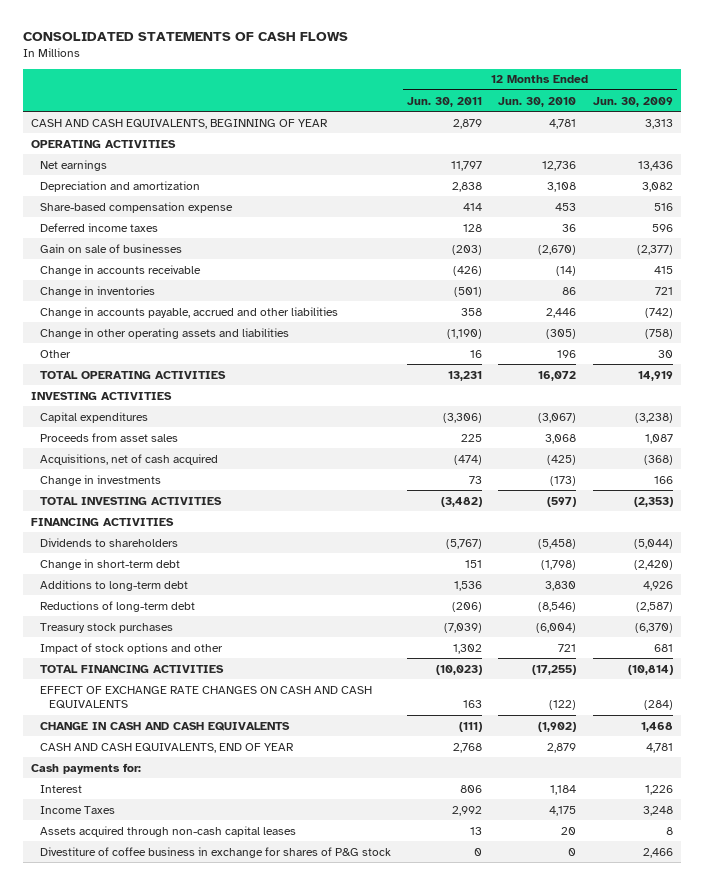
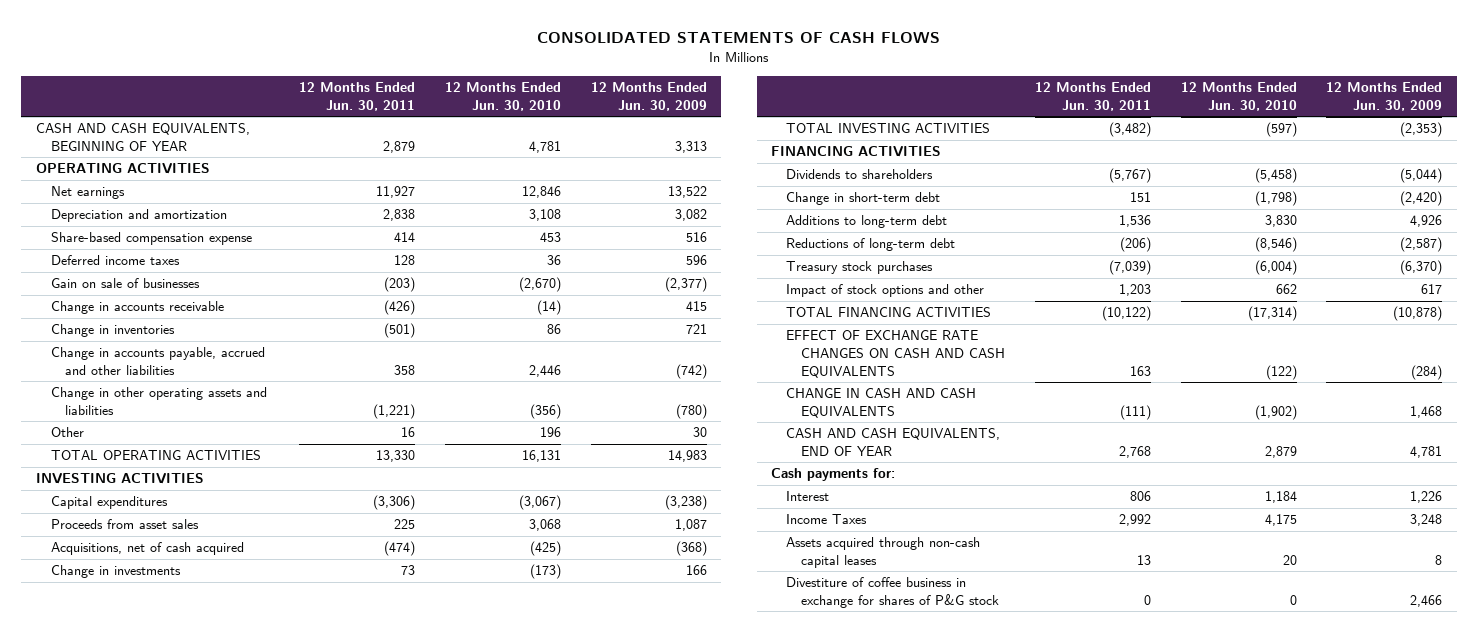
- Net earnings | 11,797 | 12,736 | 13,436
+ Net earnings | 11,927 | 12,846 | 13,522
- Change in other operating assets and liabilities | (1,190) | (305) | (758)
+ Change in other operating assets and liabilities | (1,221) | (356) | (780)
- TOTAL OPERATING ACTIVITIES | 13,231 | 16,072 | 14,919
+ TOTAL OPERATING ACTIVITIES | 13,330 | 16,131 | 14,983
- Impact of stock options and other | 1,302 | 721 | 681
- TOTAL FINANCING ACTIVITIES | (10,023) | (17,255) | (10,814)
+ Impact of stock options and other | 1,203 | 662 | 617
+ TOTAL FINANCING ACTIVITIES | (10,122) | (17,314) | (10,878)

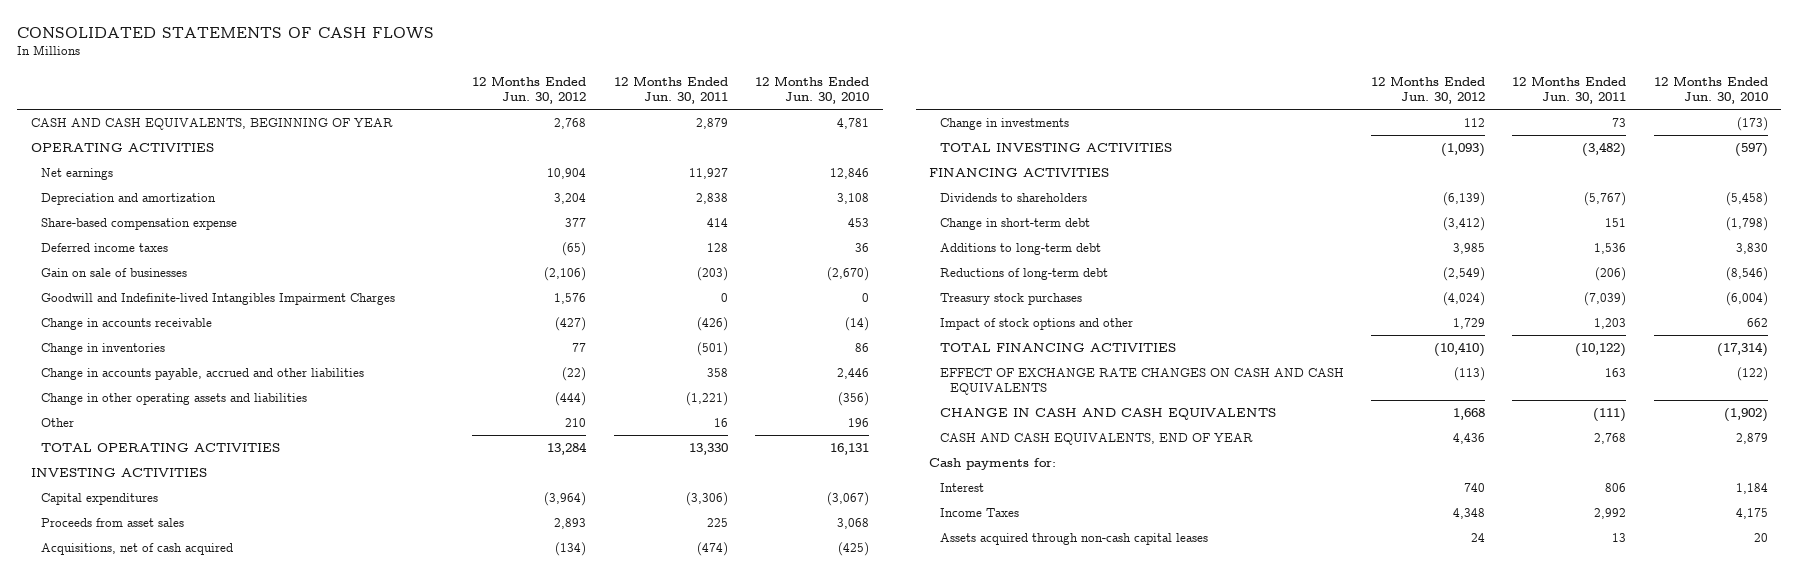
- | 12 Months Ended Jun. 30, 2011 | 12 Months Ended Jun. 30, 2010 | 12 Months Ended Jun. 30, 2009
+ | 12 Months Ended Jun. 30, 2012 | 12 Months Ended Jun. 30, 2011 | 12 Months Ended Jun. 30, 2010
+ Goodwill and Indefinite-lived Intangibles Impairment Charges | 1,576 | 0 | 0
- Divestiture of coffee business in exchange for shares of P&G stock | 0 | 0 | 2,466

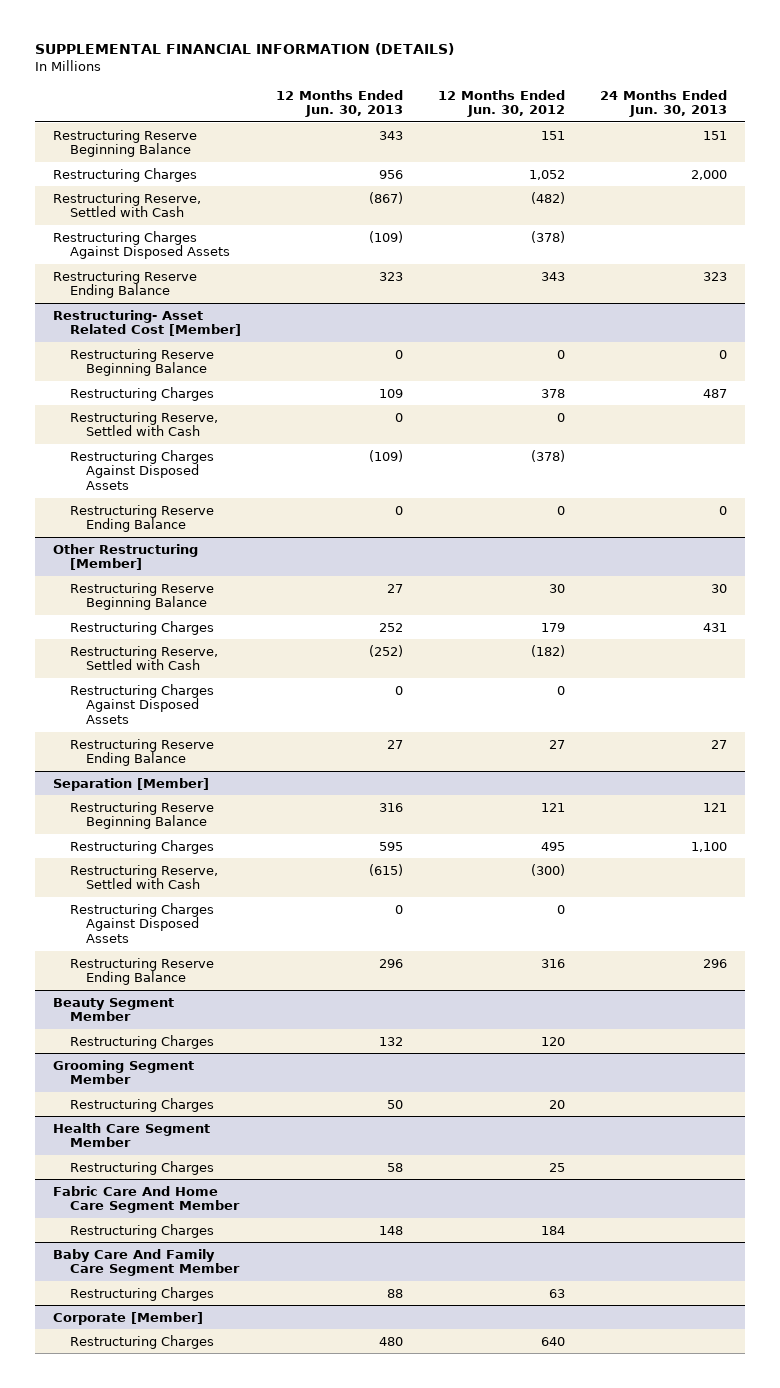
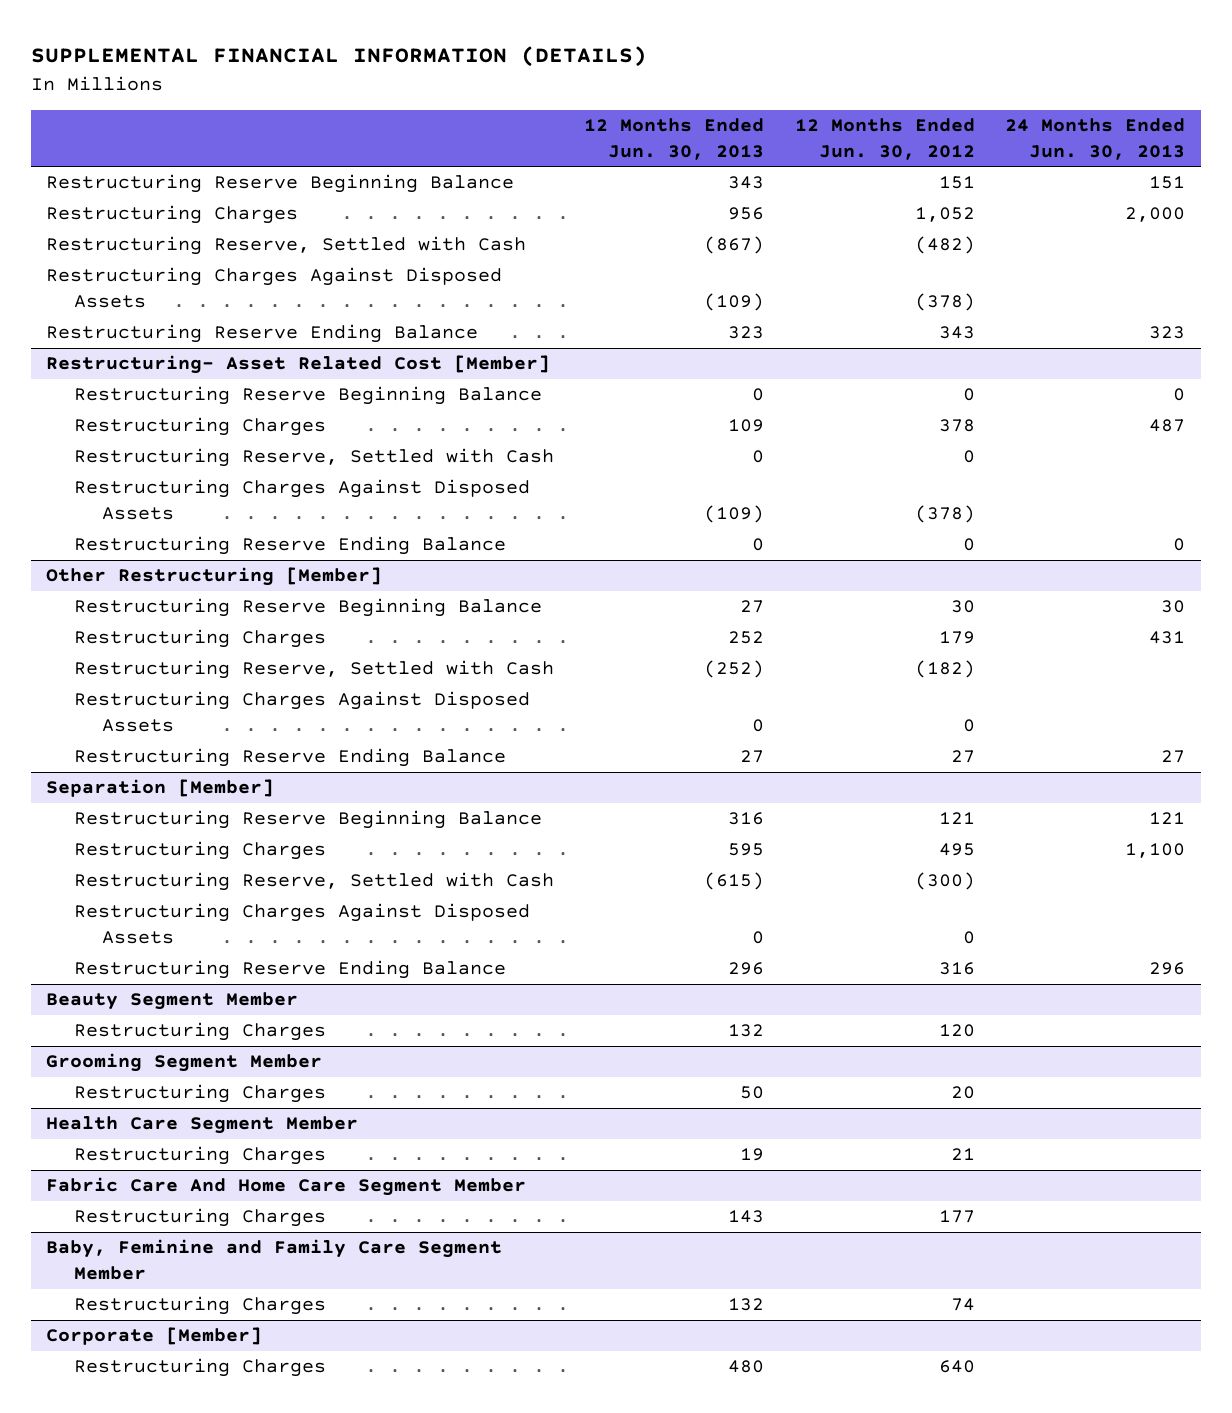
@ Health Care Segment Member
- Restructuring Charges | 58 | 25 |
+ Restructuring Charges | 19 | 21 |
@ Fabric Care And Home Care Segment Member
- Restructuring Charges | 148 | 184 |
- Baby Care And Family Care Segment Member
- Restructuring Charges | 88 | 63 |
@ Fabric Care And Home Care Segment Member
+ Restructuring Charges | 143 | 177 |
+ Baby, Feminine and Family Care Segment Member
+ Restructuring Charges | 132 | 74 |

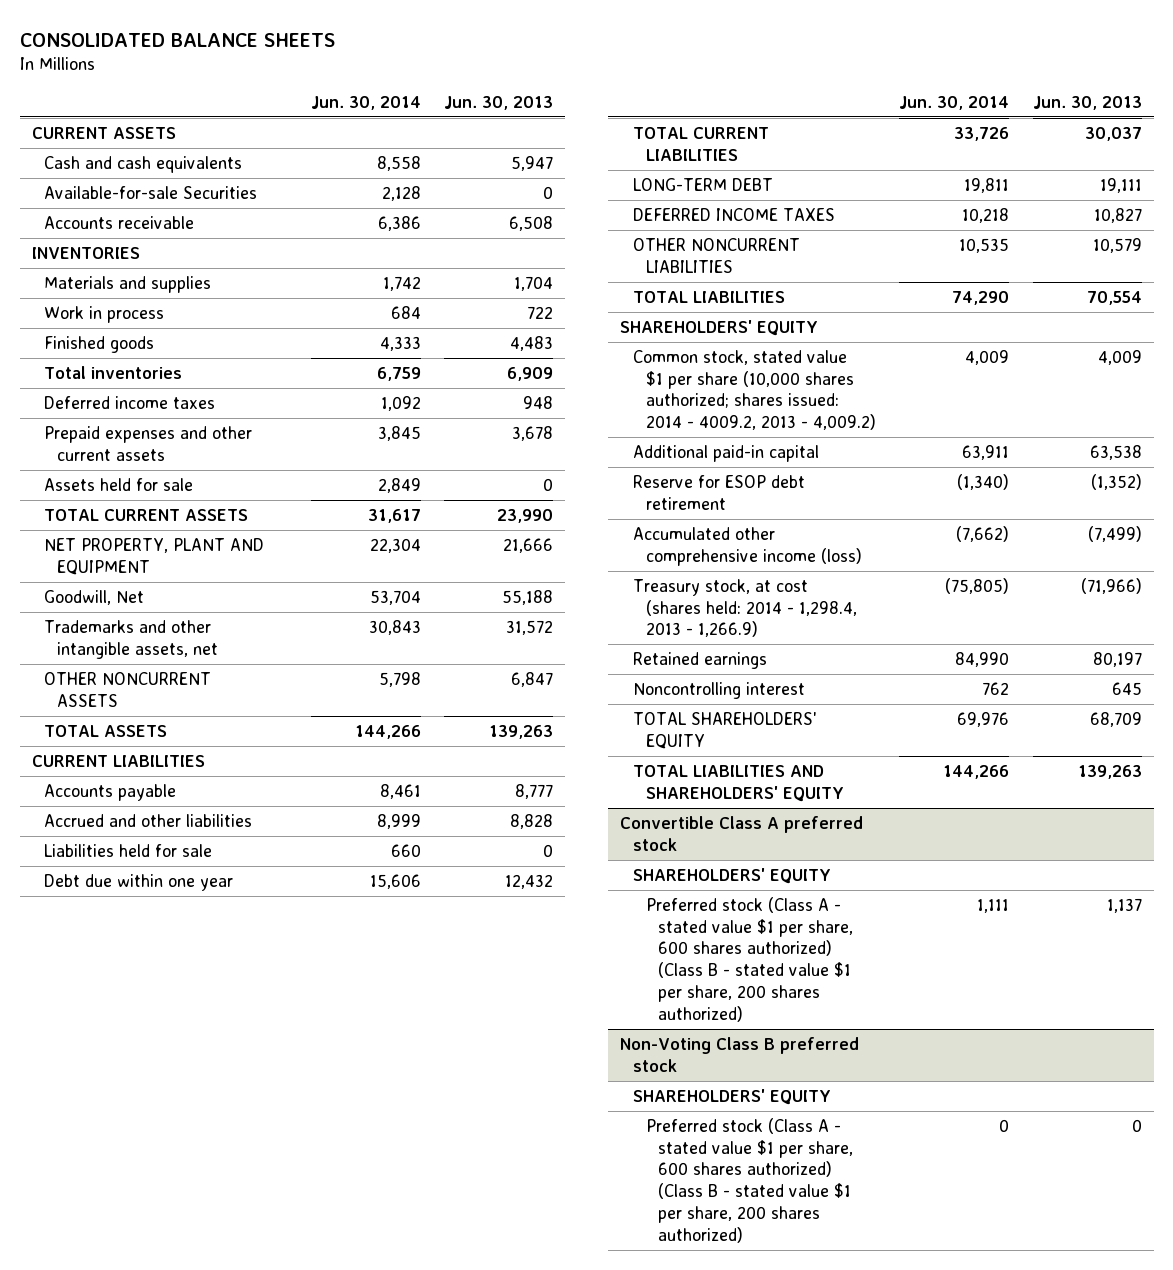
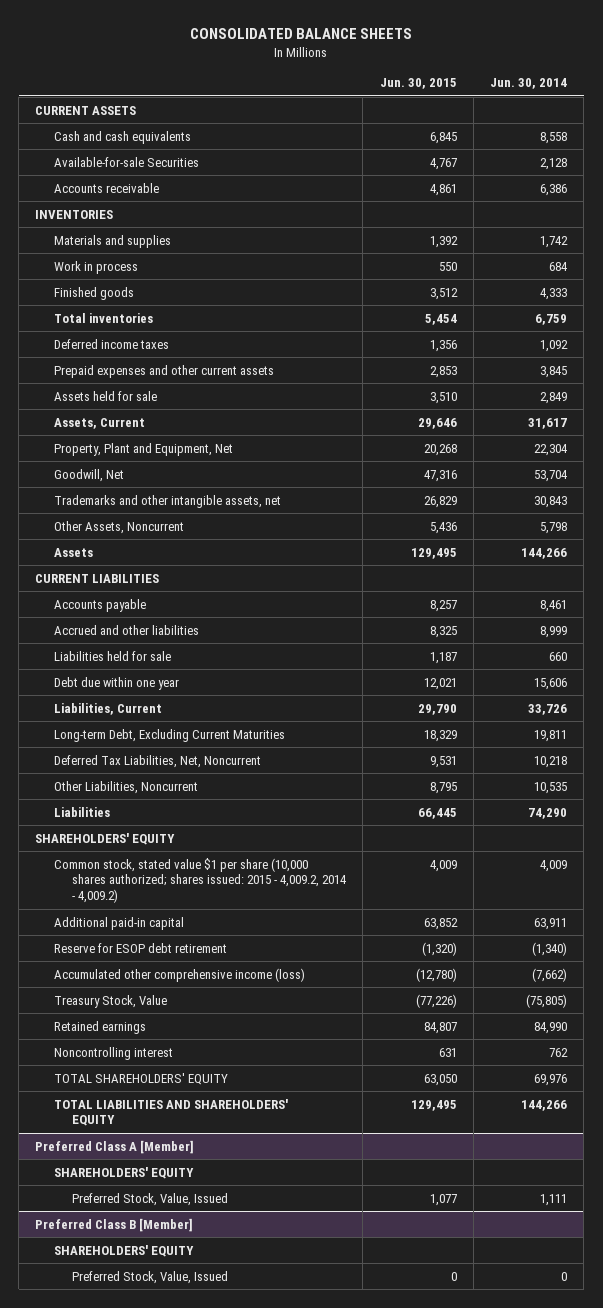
- | Jun. 30, 2014 | Jun. 30, 2013
+ | Jun. 30, 2015 | Jun. 30, 2014
- TOTAL CURRENT ASSETS | 31,617 | 23,990
- NET PROPERTY, PLANT AND EQUIPMENT | 22,304 | 21,666
+ Assets, Current | 29,646 | 31,617
+ Property, Plant and Equipment, Net | 20,268 | 22,304
- OTHER NONCURRENT ASSETS | 5,798 | 6,847
- TOTAL ASSETS | 144,266 | 139,263
+ Other Assets, Noncurrent | 5,436 | 5,798
+ Assets | 129,495 | 144,266
- TOTAL CURRENT LIABILITIES | 33,726 | 30,037
- LONG-TERM DEBT | 19,811 | 19,111
- DEFERRED INCOME TAXES | 10,218 | 10,827
- OTHER NONCURRENT LIABILITIES | 10,535 | 10,579
- TOTAL LIABILITIES | 74,290 | 70,554
+ Liabilities, Current | 29,790 | 33,726
+ Long-term Debt, Excluding Current Maturities | 18,329 | 19,811
+ Deferred Tax Liabilities, Net, Noncurrent | 9,531 | 10,218
+ Other Liabilities, Noncurrent | 8,795 | 10,535
+ Liabilities | 66,445 | 74,290
- Common stock, stated value $1 per share (10,000 shares authorized; shares issued: 2014 - 4009.2, 2013 - 4,009.2) | 4,009 | 4,009
+ Common stock, stated value $1 per share (10,000 shares authorized; shares issued: 2015 - 4,009.2, 2014 - 4,009.2) | 4,009 | 4,009
- Treasury stock, at cost (shares held: 2014 - 1,298.4, 2013 - 1,266.9) | (75,805) | (71,966)
+ Treasury Stock, Value | (77,226) | (75,805)
- Convertible Class A preferred stock
+ Preferred Class A [Member]
- Preferred stock (Class A - stated value $1 per share, 600 shares authorized) (Class B - stated value $1 per share, 200 shares authorized) | 1,111 | 1,137
- Non-Voting Class B preferred stock
+ Preferred Stock, Value, Issued | 1,077 | 1,111
+ Preferred Class B [Member]
- Preferred stock (Class A - stated value $1 per share, 600 shares authorized) (Class B - stated value $1 per share, 200 shares authorized) | 0 | 0
+ Preferred Stock, Value, Issued | 0 | 0

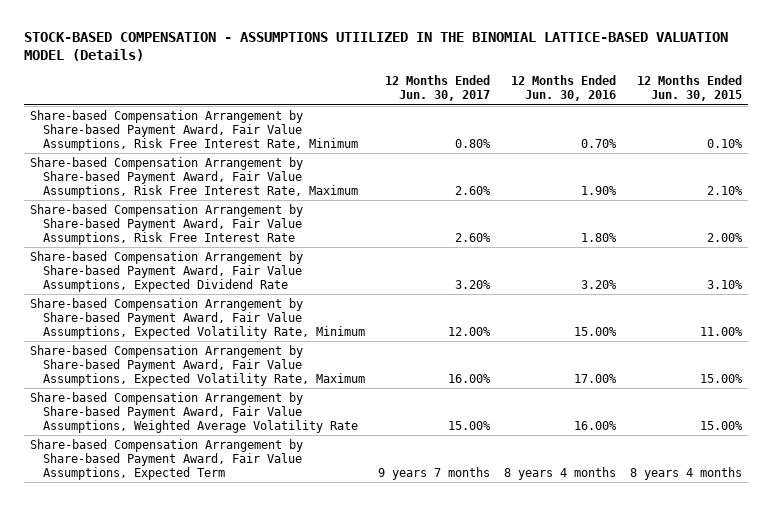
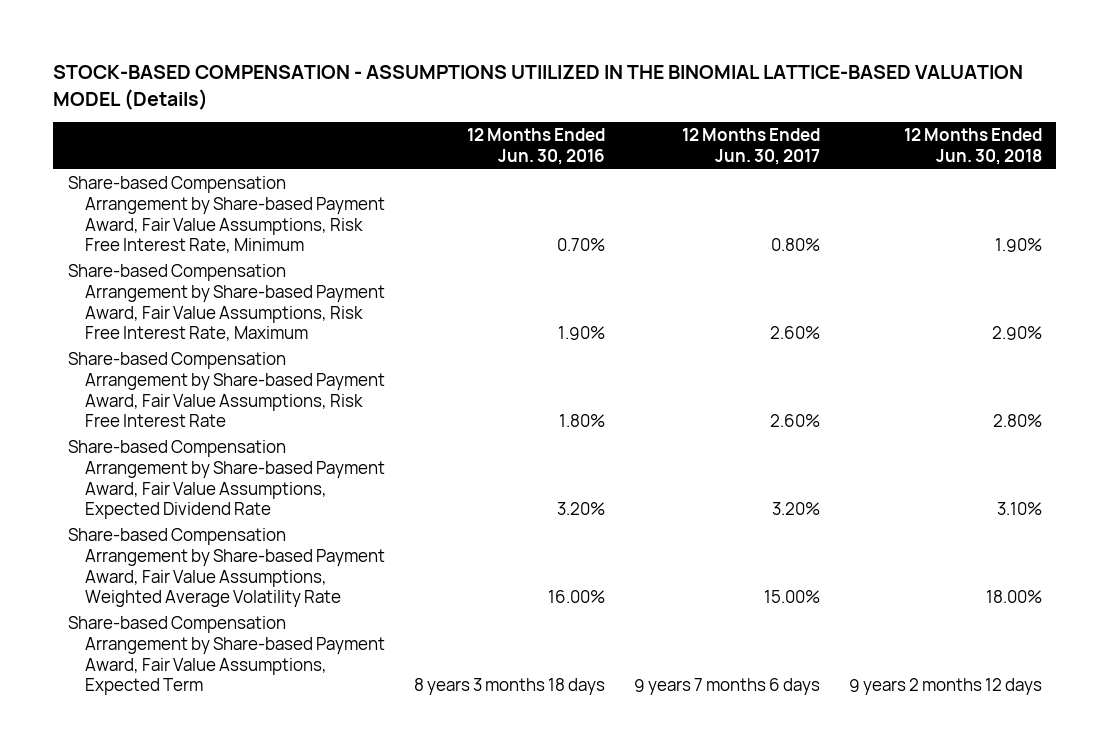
- | 12 Months Ended Jun. 30, 2017 | 12 Months Ended Jun. 30, 2016 | 12 Months Ended Jun. 30, 2015
+ | 12 Months Ended Jun. 30, 2016 | 12 Months Ended Jun. 30, 2017 | 12 Months Ended Jun. 30, 2018
- Share-based Compensation Arrangement by Share-based Payment Award, Fair Value Assumptions, Expected Volatility Rate, Minimum | 12.00% | 15.00% | 11.00%
- Share-based Compensation Arrangement by Share-based Payment Award, Fair Value Assumptions, Expected Volatility Rate, Maximum | 16.00% | 17.00% | 15.00%
- Share-based Compensation Arrangement by Share-based Payment Award, Fair Value Assumptions, Expected Term | 9 years 7 months | 8 years 4 months | 8 years 4 months
+ Share-based Compensation Arrangement by Share-based Payment Award, Fair Value Assumptions, Expected Term | 8 years 3 months 18 days | 9 years 7 months 6 days | 9 years 2 months 12 days

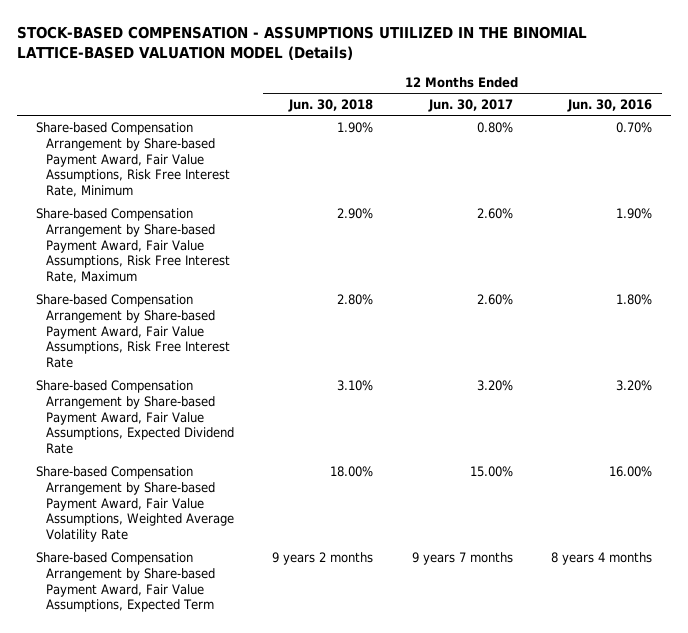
- | 12 Months Ended Jun. 30, 2016 | 12 Months Ended Jun. 30, 2017 | 12 Months Ended Jun. 30, 2018
+ | 12 Months Ended Jun. 30, 2018 | 12 Months Ended Jun. 30, 2017 | 12 Months Ended Jun. 30, 2016
- Share-based Compensation Arrangement by Share-based Payment Award, Fair Value Assumptions, Expected Term | 8 years 3 months 18 days | 9 years 7 months 6 days | 9 years 2 months 12 days
+ Share-based Compensation Arrangement by Share-based Payment Award, Fair Value Assumptions, Expected Term | 9 years 2 months | 9 years 7 months | 8 years 4 months

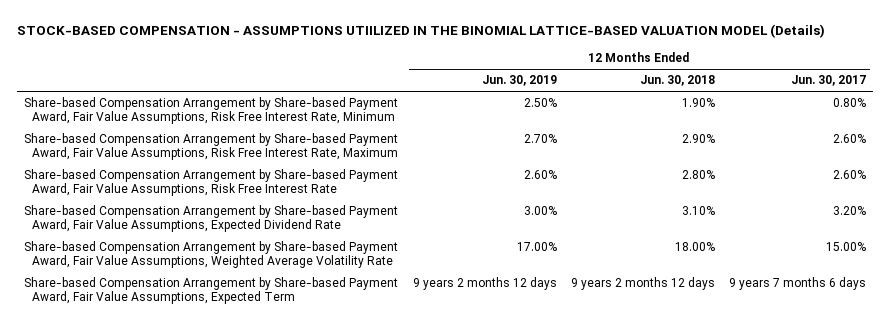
- | 12 Months Ended Jun. 30, 2018 | 12 Months Ended Jun. 30, 2017 | 12 Months Ended Jun. 30, 2016
+ | 12 Months Ended Jun. 30, 2019 | 12 Months Ended Jun. 30, 2018 | 12 Months Ended Jun. 30, 2017
- Share-based Compensation Arrangement by Share-based Payment Award, Fair Value Assumptions, Expected Term | 9 years 2 months | 9 years 7 months | 8 years 4 months
+ Share-based Compensation Arrangement by Share-based Payment Award, Fair Value Assumptions, Expected Term | 9 years 2 months 12 days | 9 years 2 months 12 days | 9 years 7 months 6 days

